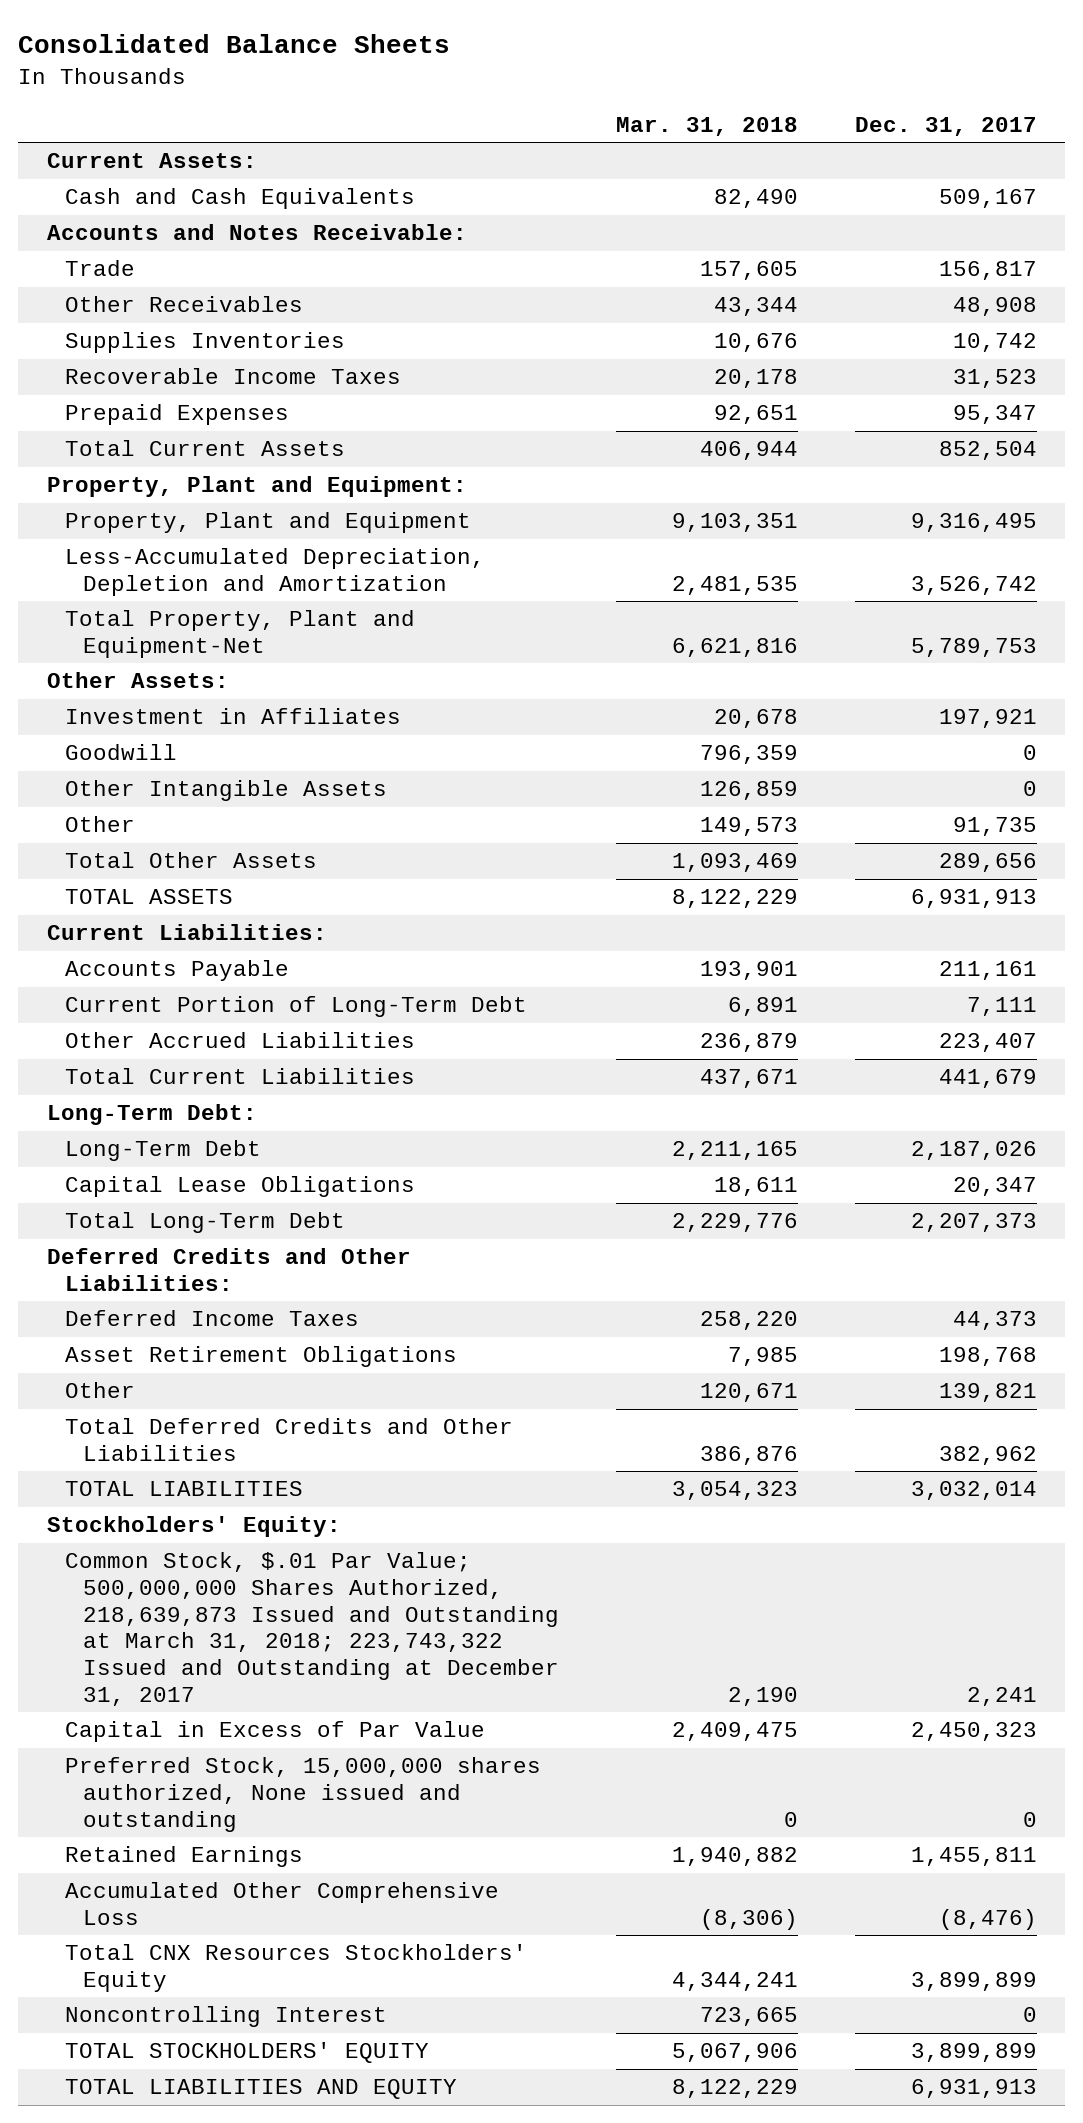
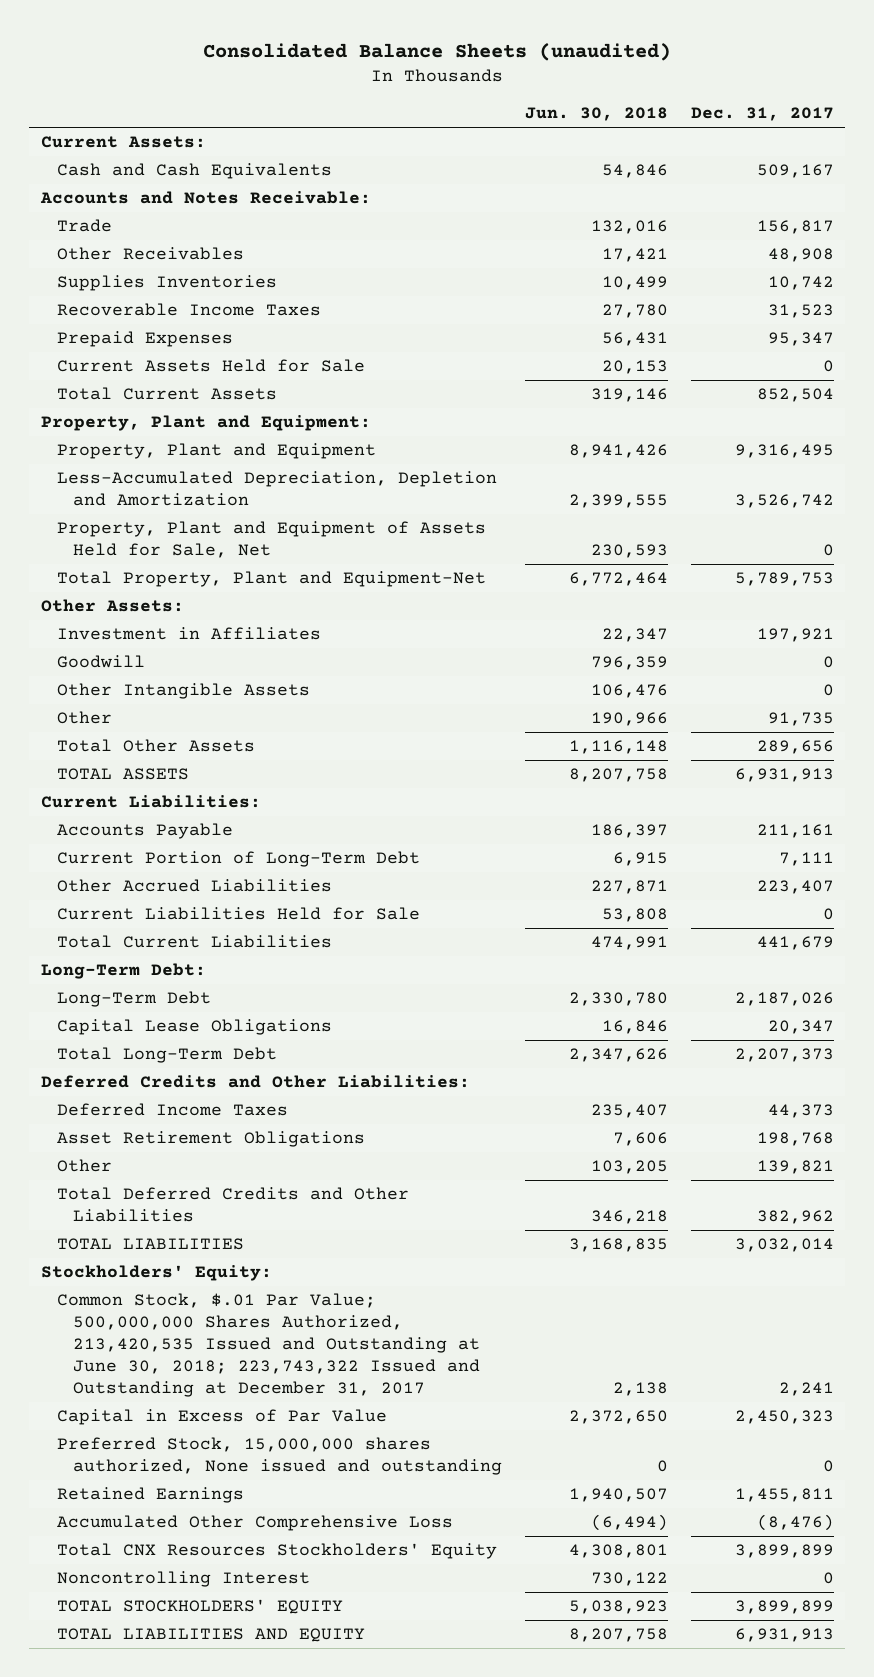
- Consolidated Balance Sheets
+ Consolidated Balance Sheets (unaudited)
- | Mar. 31, 2018 | Dec. 31, 2017
+ | Jun. 30, 2018 | Dec. 31, 2017
+ Current Assets Held for Sale | 20,153 | 0
+ Property, Plant and Equipment of Assets Held for Sale, Net | 230,593 | 0
+ Current Liabilities Held for Sale | 53,808 | 0
- Common Stock, $.01 Par Value; 500,000,000 Shares Authorized, 218,639,873 Issued and Outstanding at March 31, 2018; 223,743,322 Issued and Outstanding at December 31, 2017 | 2,190 | 2,241
+ Common Stock, $.01 Par Value; 500,000,000 Shares Authorized, 213,420,535 Issued and Outstanding at June 30, 2018; 223,743,322 Issued and Outstanding at December 31, 2017 | 2,138 | 2,241

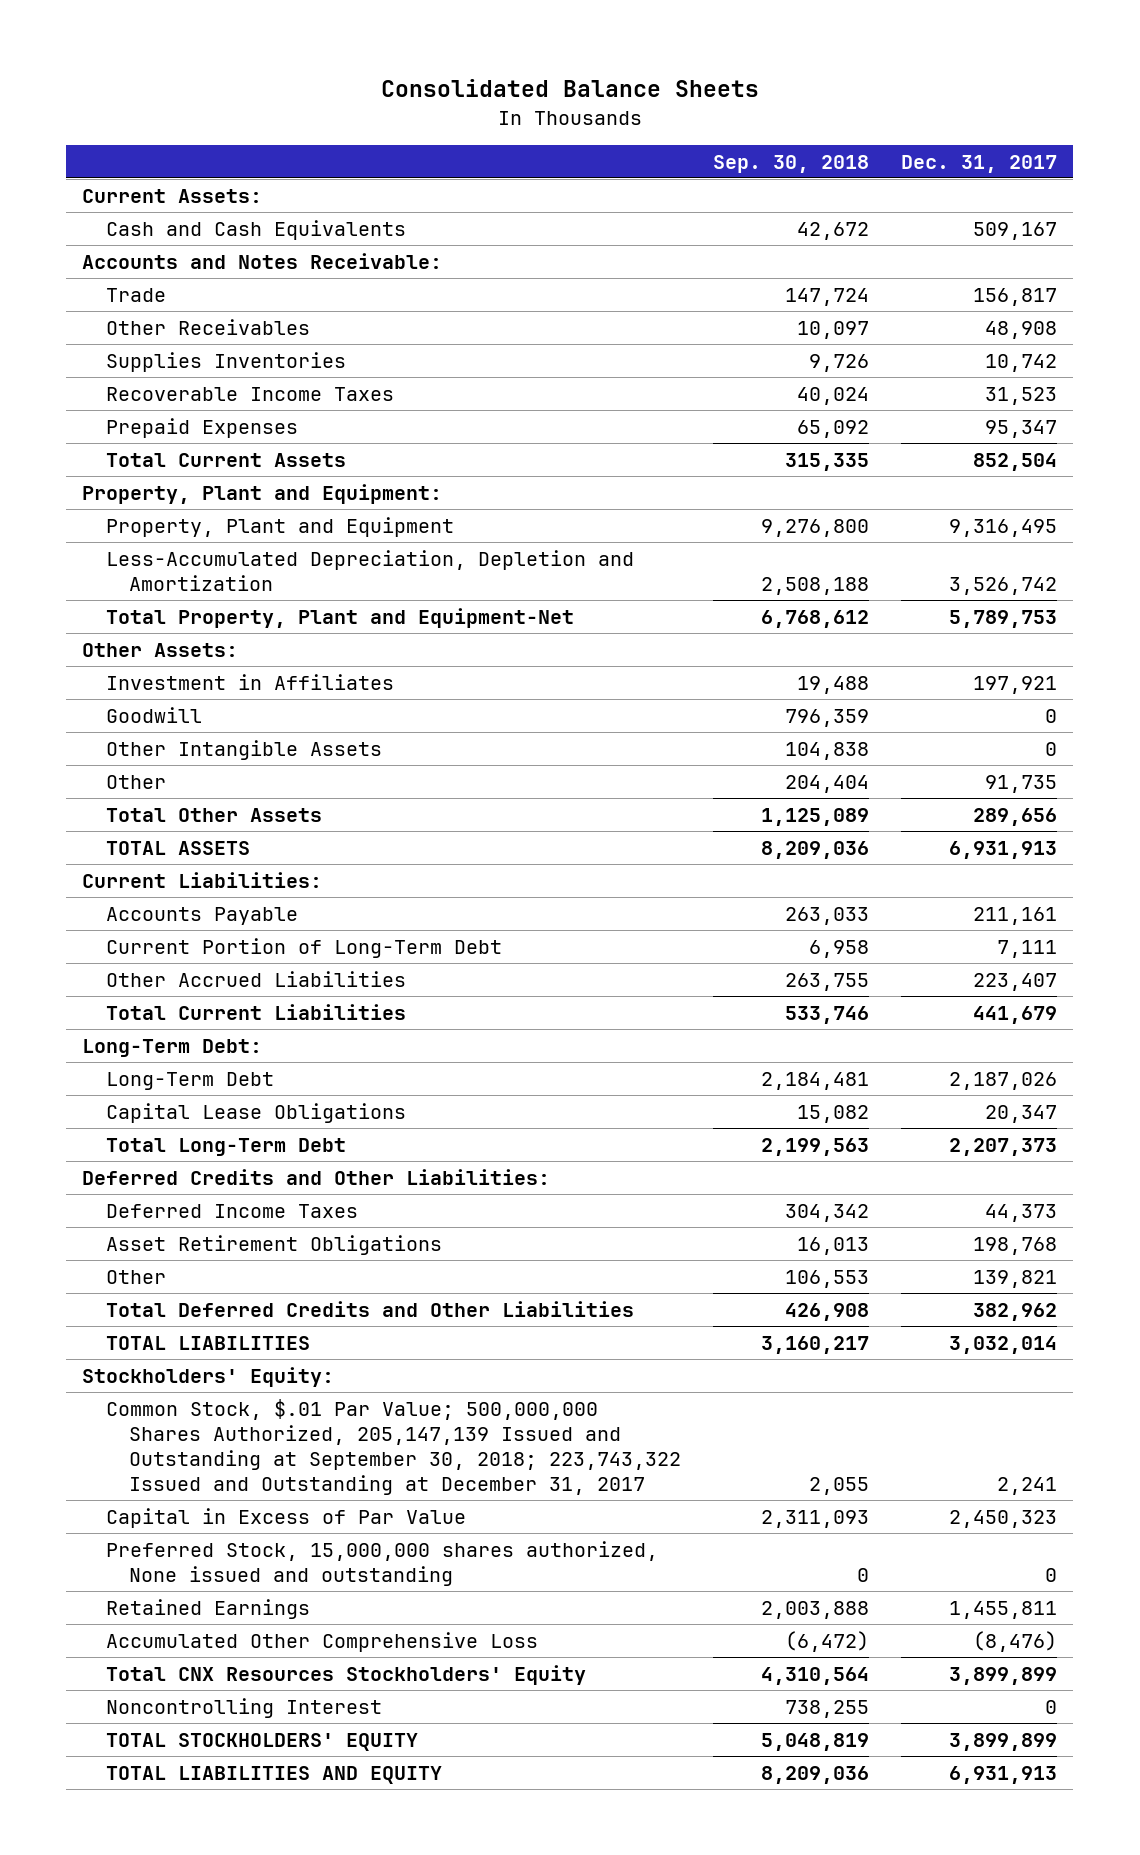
- Consolidated Balance Sheets (unaudited)
+ Consolidated Balance Sheets
- | Jun. 30, 2018 | Dec. 31, 2017
+ | Sep. 30, 2018 | Dec. 31, 2017
- Current Assets Held for Sale | 20,153 | 0
- Property, Plant and Equipment of Assets Held for Sale, Net | 230,593 | 0
- Current Liabilities Held for Sale | 53,808 | 0
- Common Stock, $.01 Par Value; 500,000,000 Shares Authorized, 213,420,535 Issued and Outstanding at June 30, 2018; 223,743,322 Issued and Outstanding at December 31, 2017 | 2,138 | 2,241
+ Common Stock, $.01 Par Value; 500,000,000 Shares Authorized, 205,147,139 Issued and Outstanding at September 30, 2018; 223,743,322 Issued and Outstanding at December 31, 2017 | 2,055 | 2,241

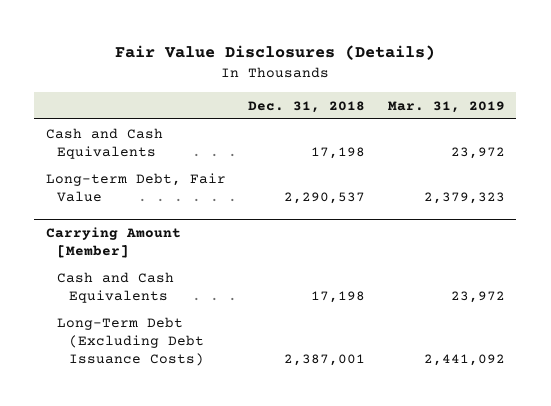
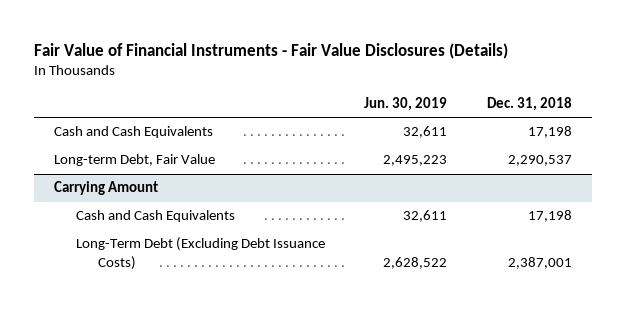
- Fair Value Disclosures (Details)
+ Fair Value of Financial Instruments - Fair Value Disclosures (Details)
- | Dec. 31, 2018 | Mar. 31, 2019
+ | Jun. 30, 2019 | Dec. 31, 2018
- Carrying Amount [Member]
+ Carrying Amount

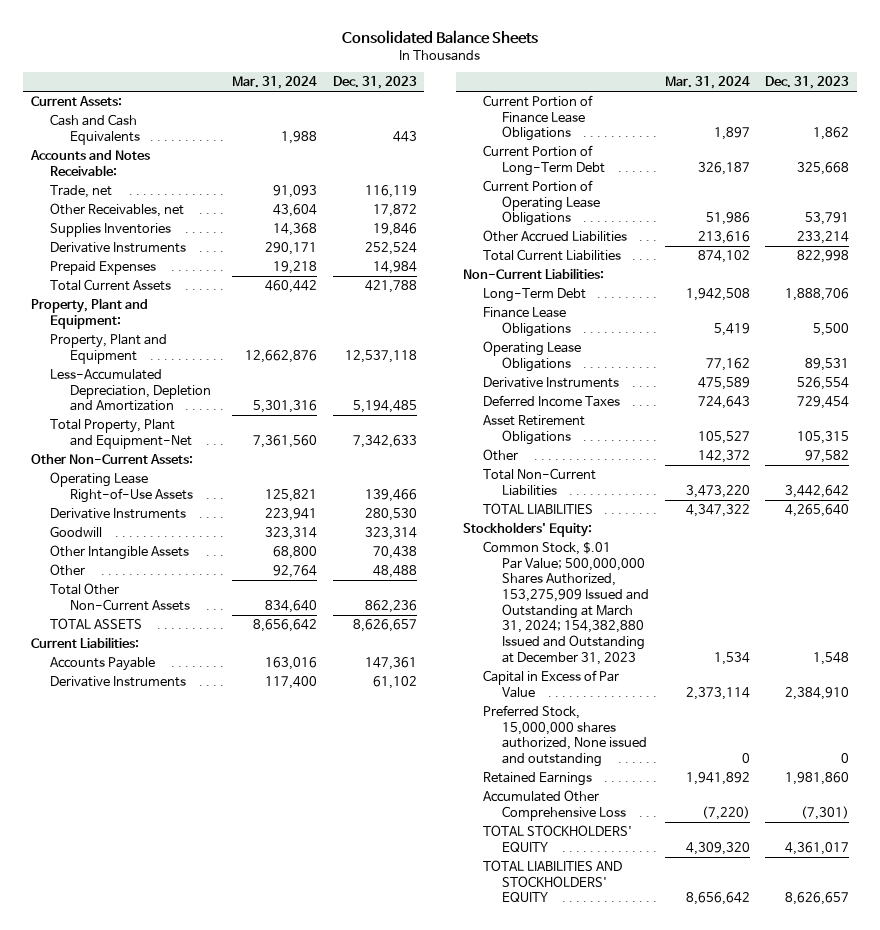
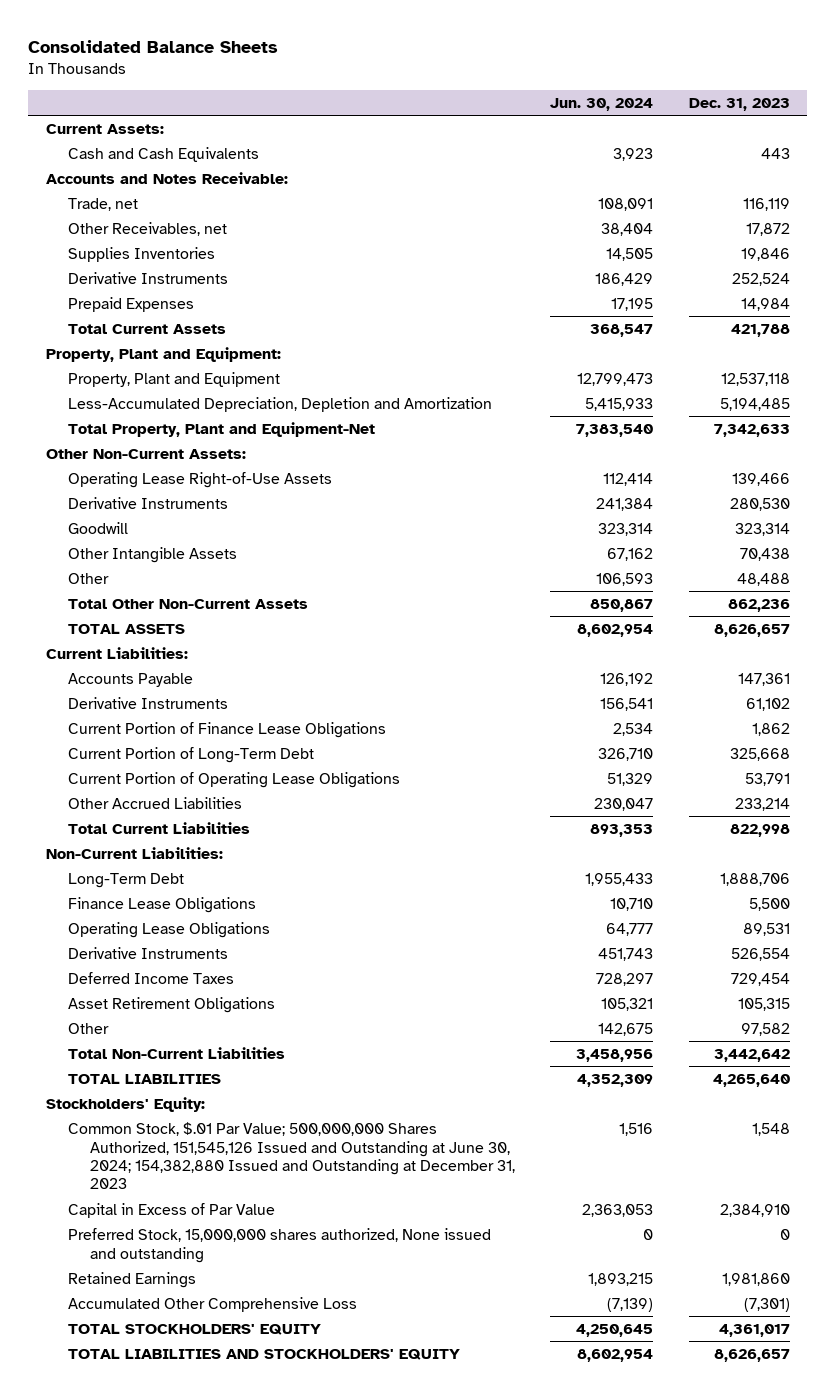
- | Mar. 31, 2024 | Dec. 31, 2023
+ | Jun. 30, 2024 | Dec. 31, 2023
- Common Stock, $.01 Par Value; 500,000,000 Shares Authorized, 153,275,909 Issued and Outstanding at March 31, 2024; 154,382,880 Issued and Outstanding at December 31, 2023 | 1,534 | 1,548
+ Common Stock, $.01 Par Value; 500,000,000 Shares Authorized, 151,545,126 Issued and Outstanding at June 30, 2024; 154,382,880 Issued and Outstanding at December 31, 2023 | 1,516 | 1,548

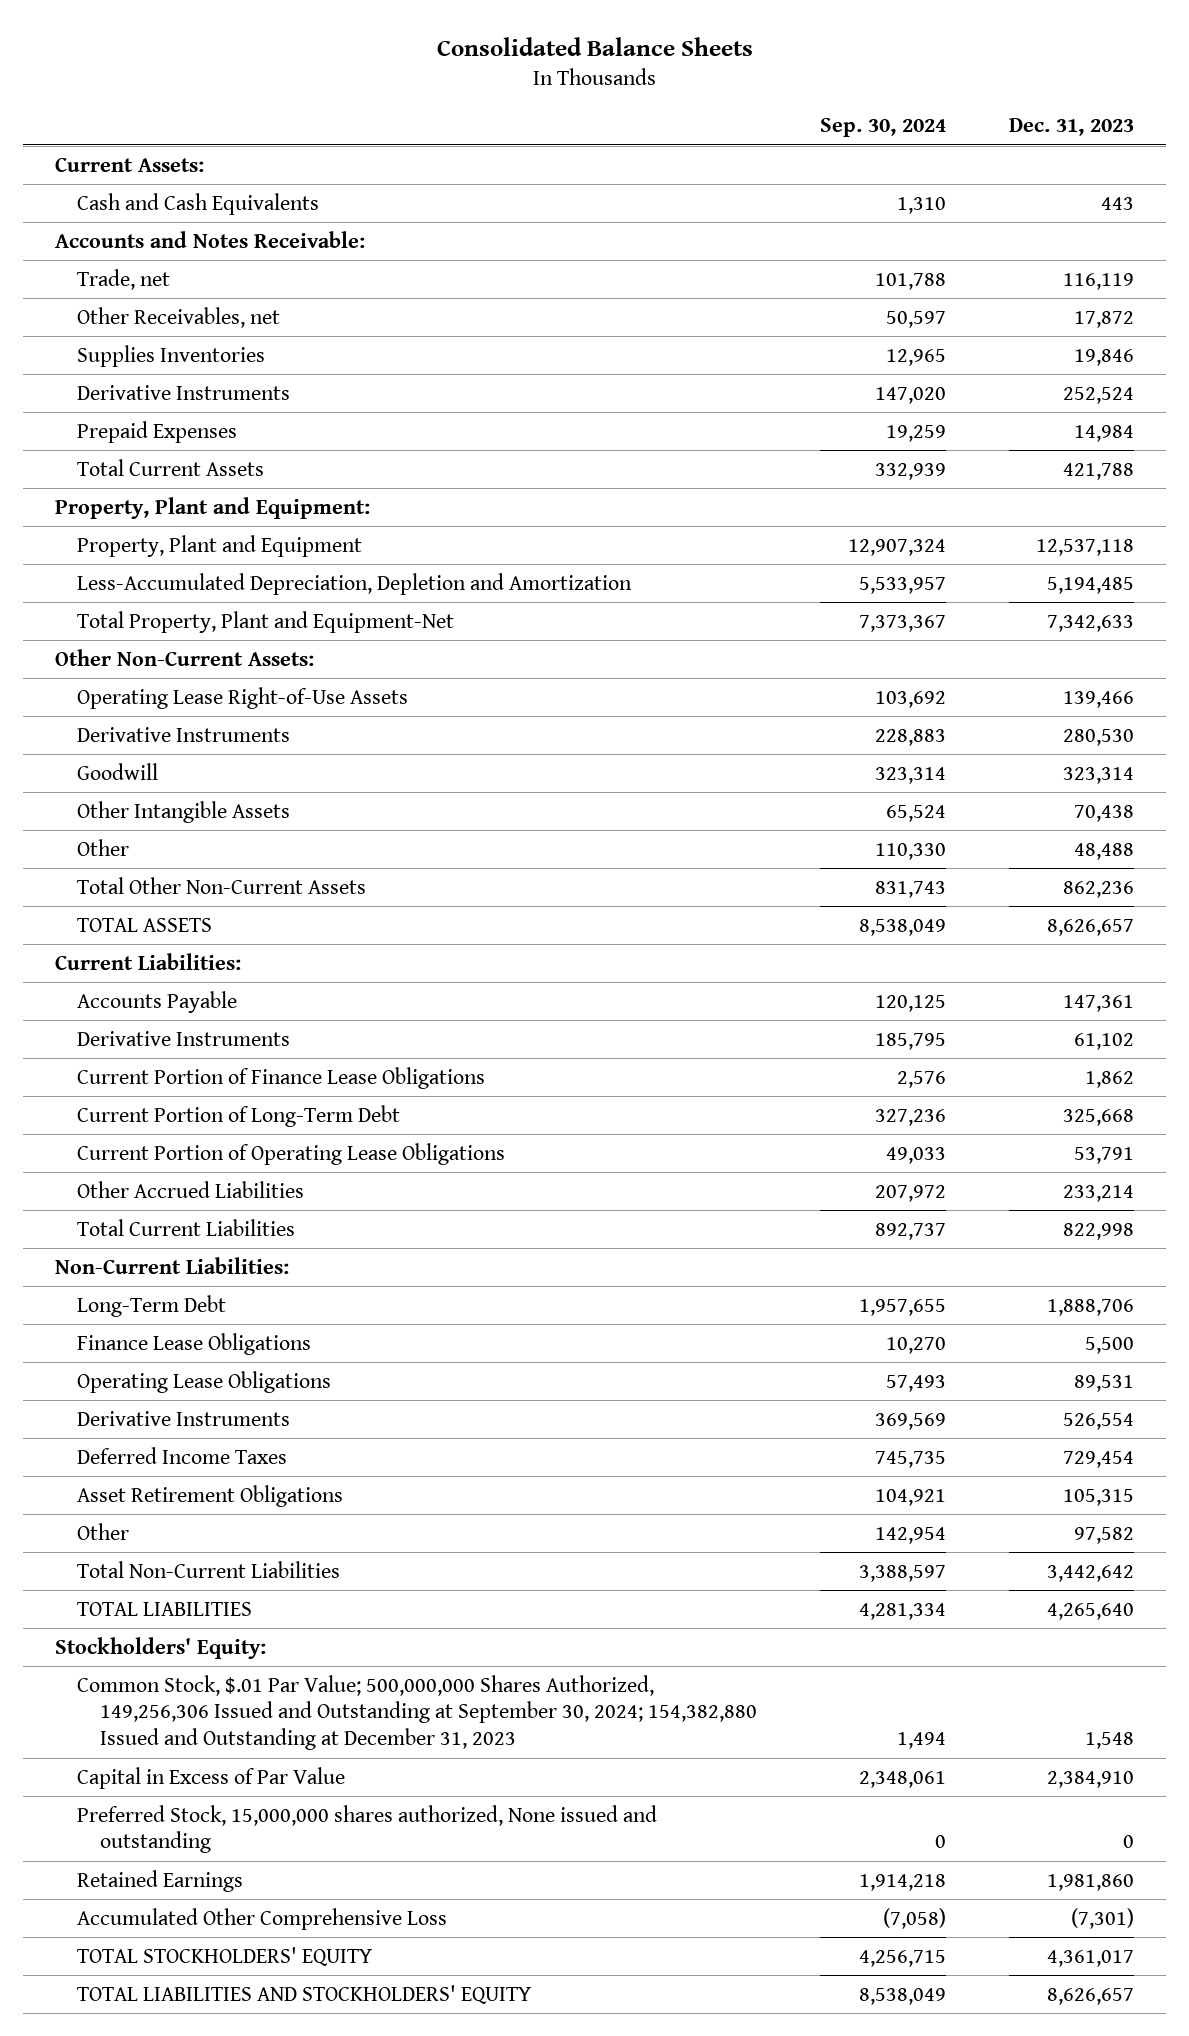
- | Jun. 30, 2024 | Dec. 31, 2023
+ | Sep. 30, 2024 | Dec. 31, 2023
- Common Stock, $.01 Par Value; 500,000,000 Shares Authorized, 151,545,126 Issued and Outstanding at June 30, 2024; 154,382,880 Issued and Outstanding at December 31, 2023 | 1,516 | 1,548
+ Common Stock, $.01 Par Value; 500,000,000 Shares Authorized, 149,256,306 Issued and Outstanding at September 30, 2024; 154,382,880 Issued and Outstanding at December 31, 2023 | 1,494 | 1,548

